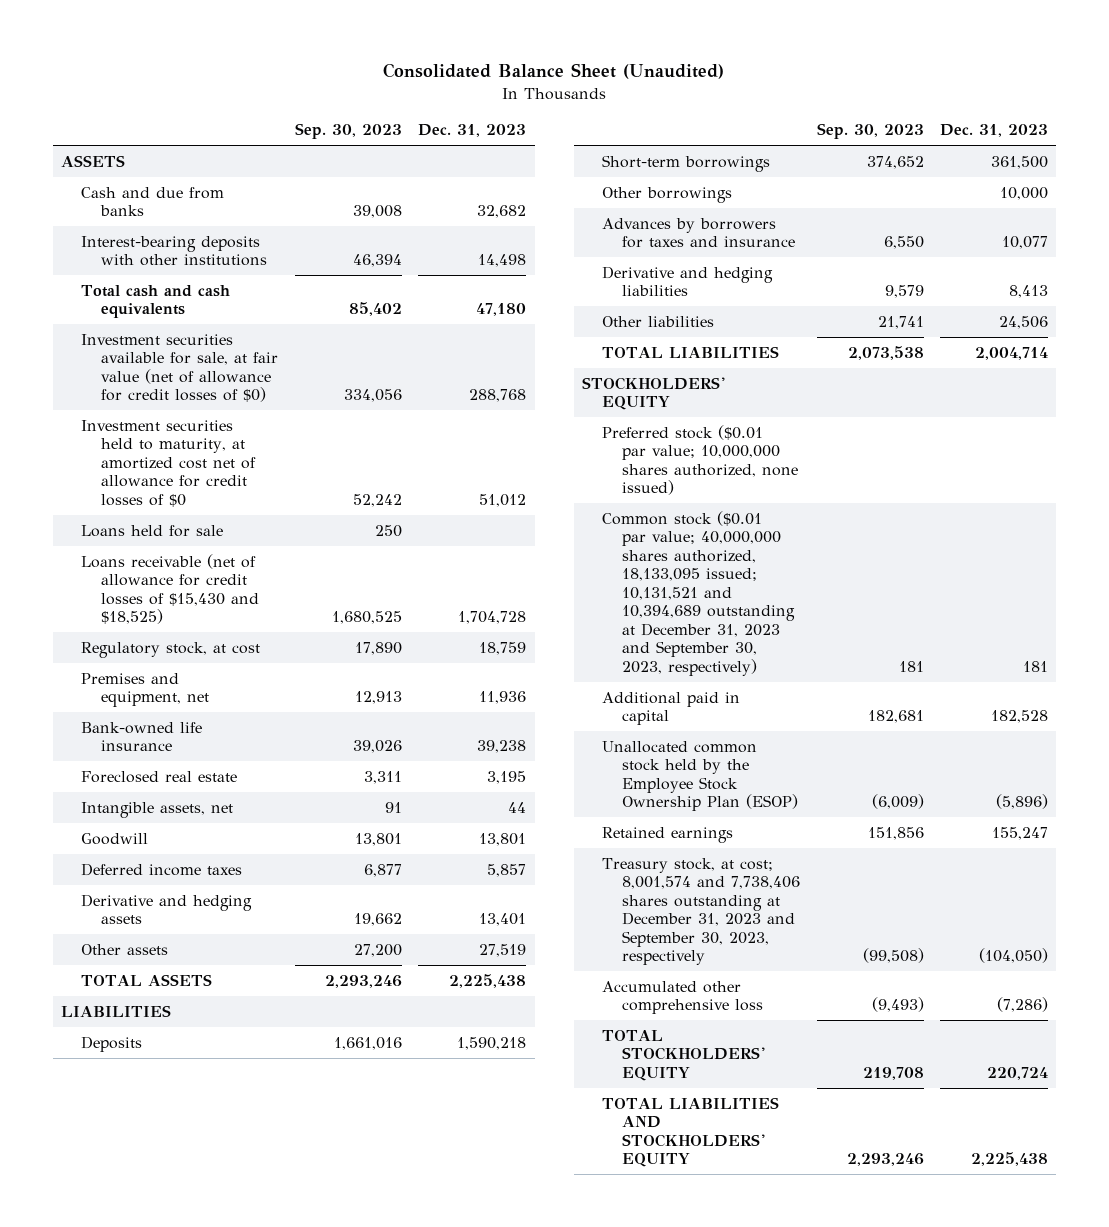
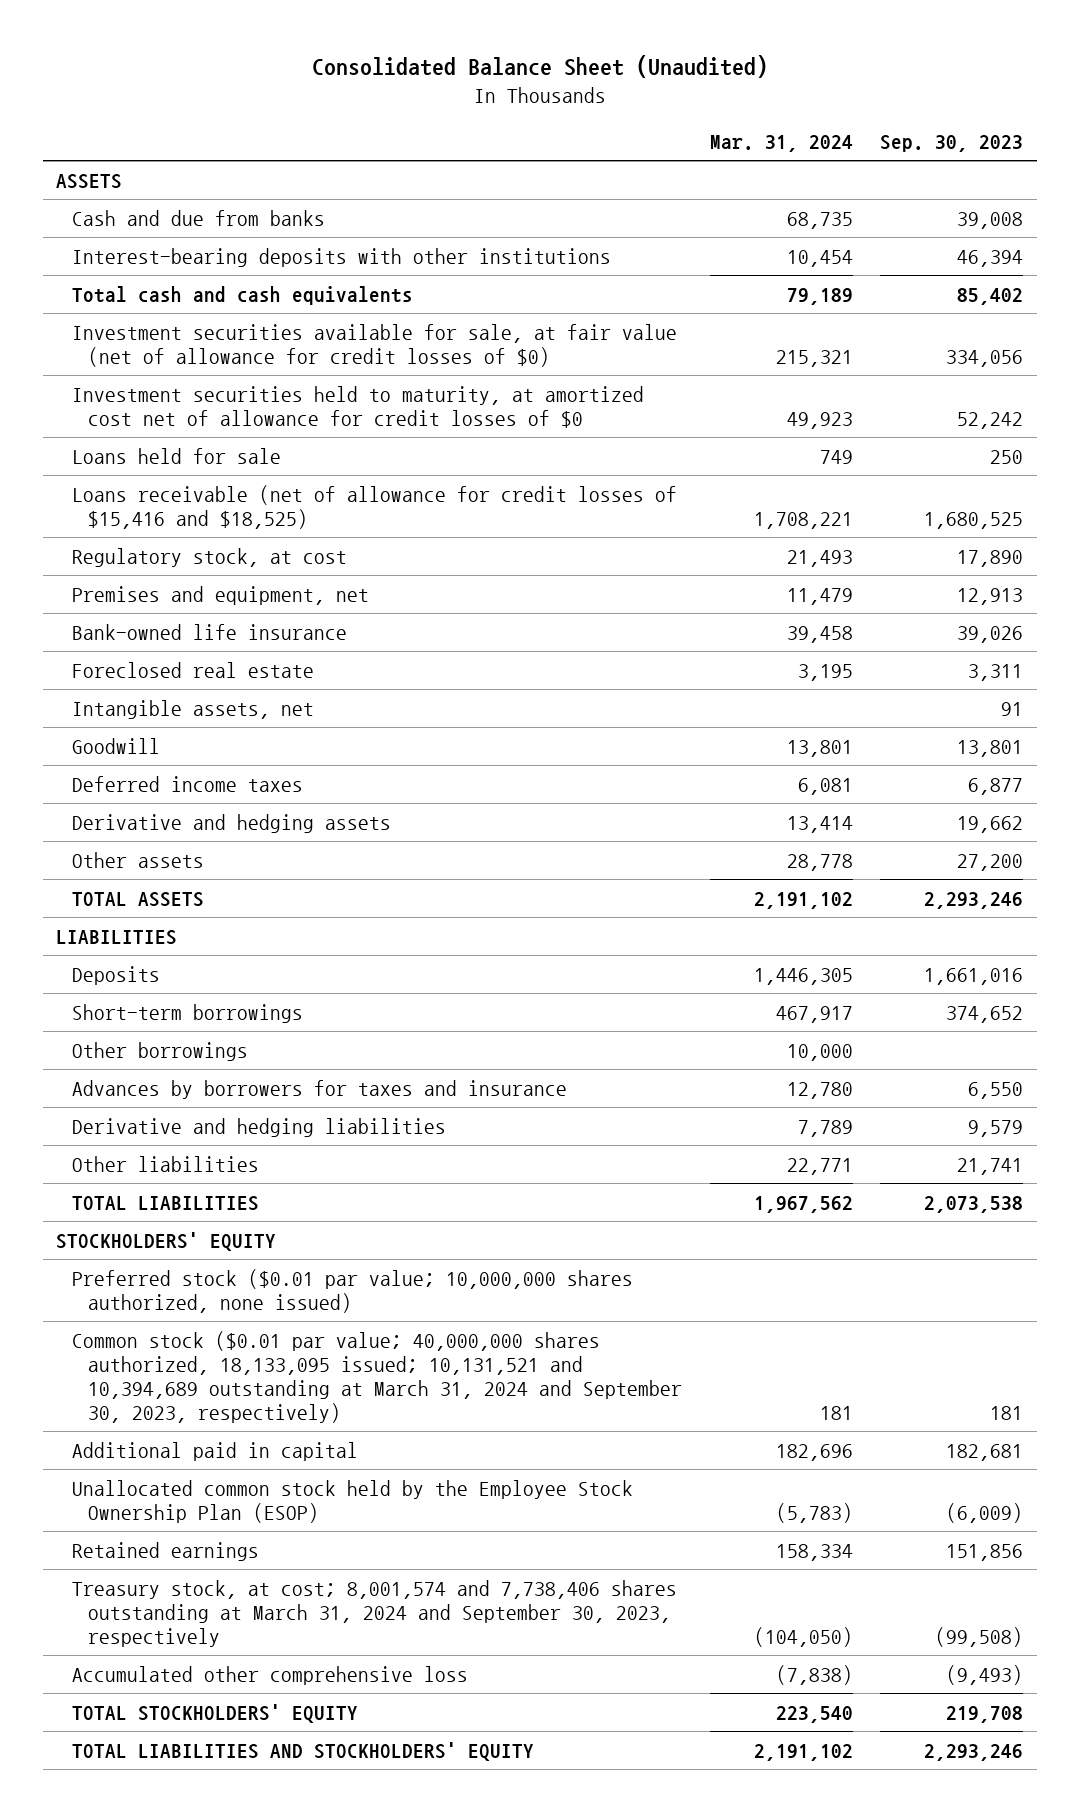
- | Sep. 30, 2023 | Dec. 31, 2023
+ | Mar. 31, 2024 | Sep. 30, 2023
- Loans receivable (net of allowance for credit losses of $15,430 and $18,525) | 1,680,525 | 1,704,728
+ Loans receivable (net of allowance for credit losses of $15,416 and $18,525) | 1,708,221 | 1,680,525
- Common stock ($0.01 par value; 40,000,000 shares authorized, 18,133,095 issued; 10,131,521 and 10,394,689 outstanding at December 31, 2023 and September 30, 2023, respectively) | 181 | 181
+ Common stock ($0.01 par value; 40,000,000 shares authorized, 18,133,095 issued; 10,131,521 and 10,394,689 outstanding at March 31, 2024 and September 30, 2023, respectively) | 181 | 181
- Treasury stock, at cost; 8,001,574 and 7,738,406 shares outstanding at December 31, 2023 and September 30, 2023, respectively | (99,508) | (104,050)
+ Treasury stock, at cost; 8,001,574 and 7,738,406 shares outstanding at March 31, 2024 and September 30, 2023, respectively | (104,050) | (99,508)

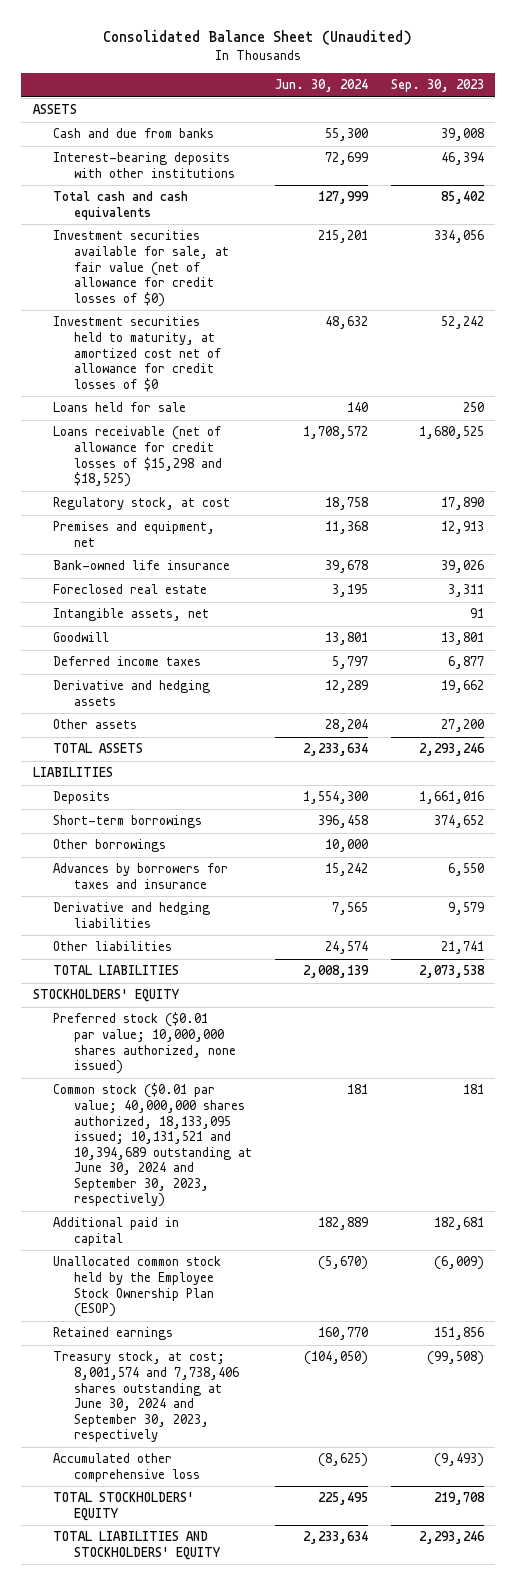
- | Mar. 31, 2024 | Sep. 30, 2023
+ | Jun. 30, 2024 | Sep. 30, 2023
- Loans receivable (net of allowance for credit losses of $15,416 and $18,525) | 1,708,221 | 1,680,525
+ Loans receivable (net of allowance for credit losses of $15,298 and $18,525) | 1,708,572 | 1,680,525
- Common stock ($0.01 par value; 40,000,000 shares authorized, 18,133,095 issued; 10,131,521 and 10,394,689 outstanding at March 31, 2024 and September 30, 2023, respectively) | 181 | 181
+ Common stock ($0.01 par value; 40,000,000 shares authorized, 18,133,095 issued; 10,131,521 and 10,394,689 outstanding at June 30, 2024 and September 30, 2023, respectively) | 181 | 181
- Treasury stock, at cost; 8,001,574 and 7,738,406 shares outstanding at March 31, 2024 and September 30, 2023, respectively | (104,050) | (99,508)
+ Treasury stock, at cost; 8,001,574 and 7,738,406 shares outstanding at June 30, 2024 and September 30, 2023, respectively | (104,050) | (99,508)

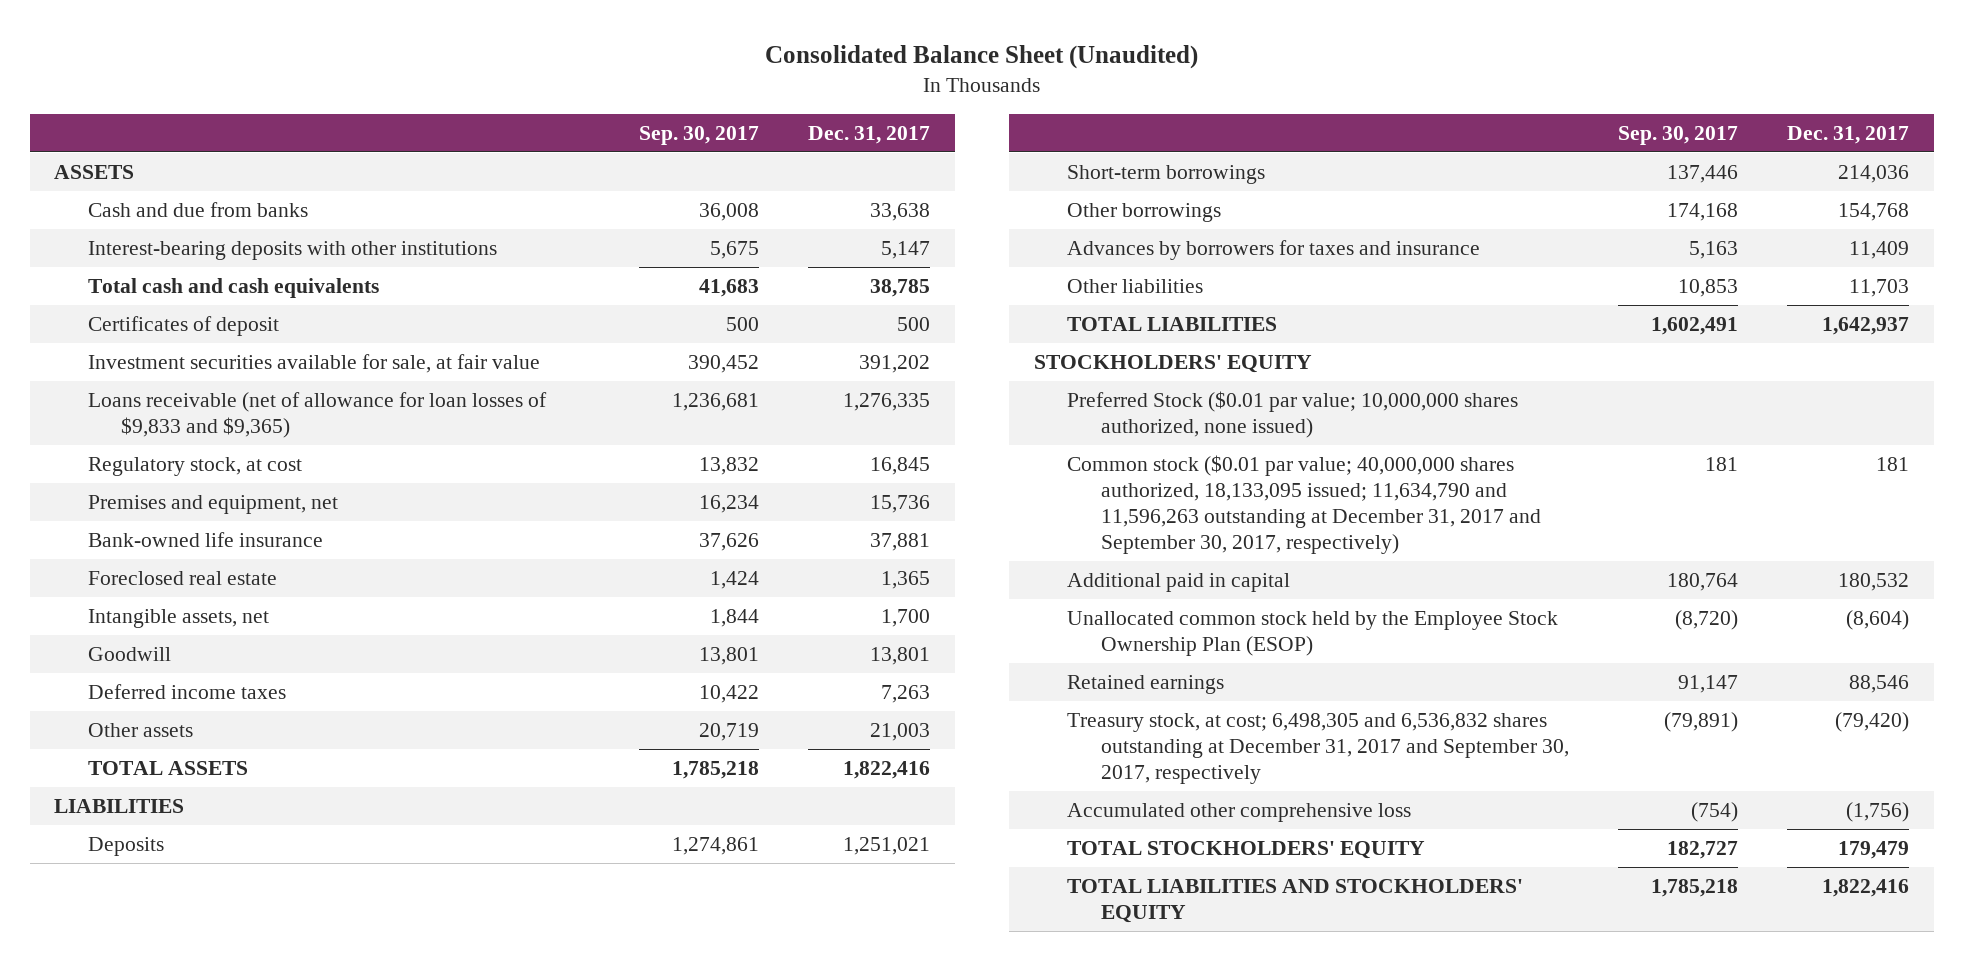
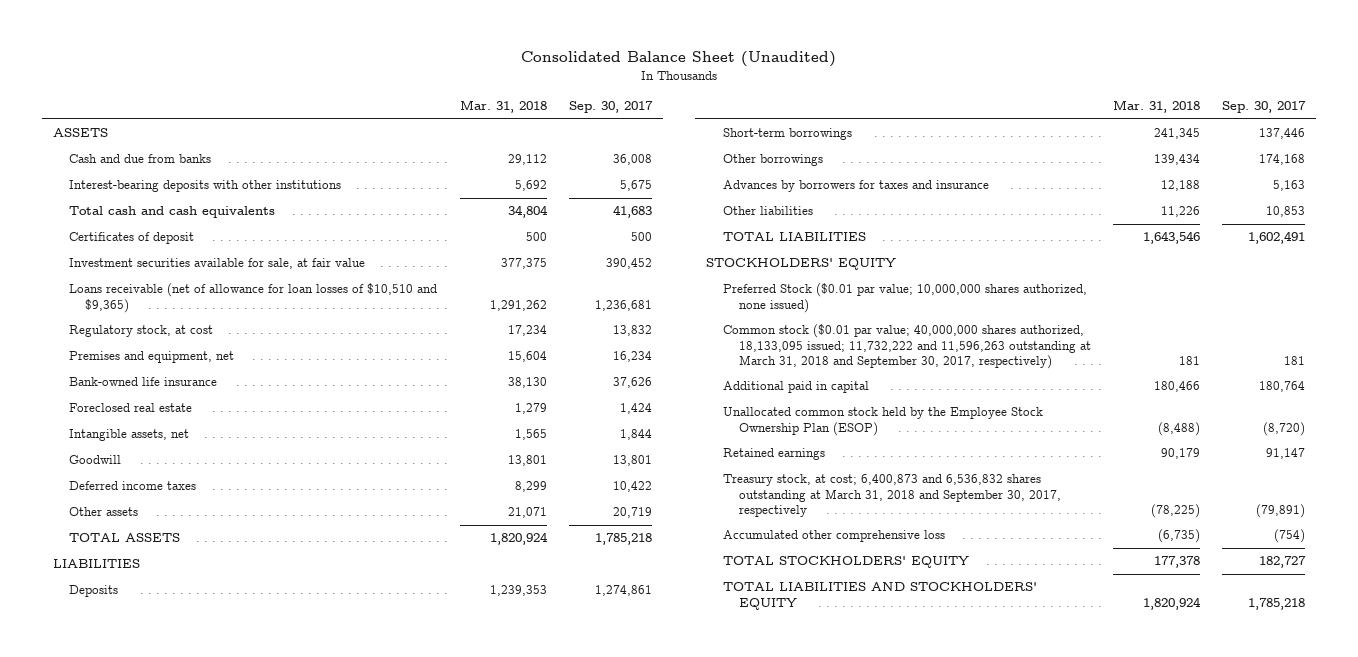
- | Sep. 30, 2017 | Dec. 31, 2017
+ | Mar. 31, 2018 | Sep. 30, 2017
- Loans receivable (net of allowance for loan losses of $9,833 and $9,365) | 1,236,681 | 1,276,335
+ Loans receivable (net of allowance for loan losses of $10,510 and $9,365) | 1,291,262 | 1,236,681
- Common stock ($0.01 par value; 40,000,000 shares authorized, 18,133,095 issued; 11,634,790 and 11,596,263 outstanding at December 31, 2017 and September 30, 2017, respectively) | 181 | 181
+ Common stock ($0.01 par value; 40,000,000 shares authorized, 18,133,095 issued; 11,732,222 and 11,596,263 outstanding at March 31, 2018 and September 30, 2017, respectively) | 181 | 181
- Treasury stock, at cost; 6,498,305 and 6,536,832 shares outstanding at December 31, 2017 and September 30, 2017, respectively | (79,891) | (79,420)
+ Treasury stock, at cost; 6,400,873 and 6,536,832 shares outstanding at March 31, 2018 and September 30, 2017, respectively | (78,225) | (79,891)

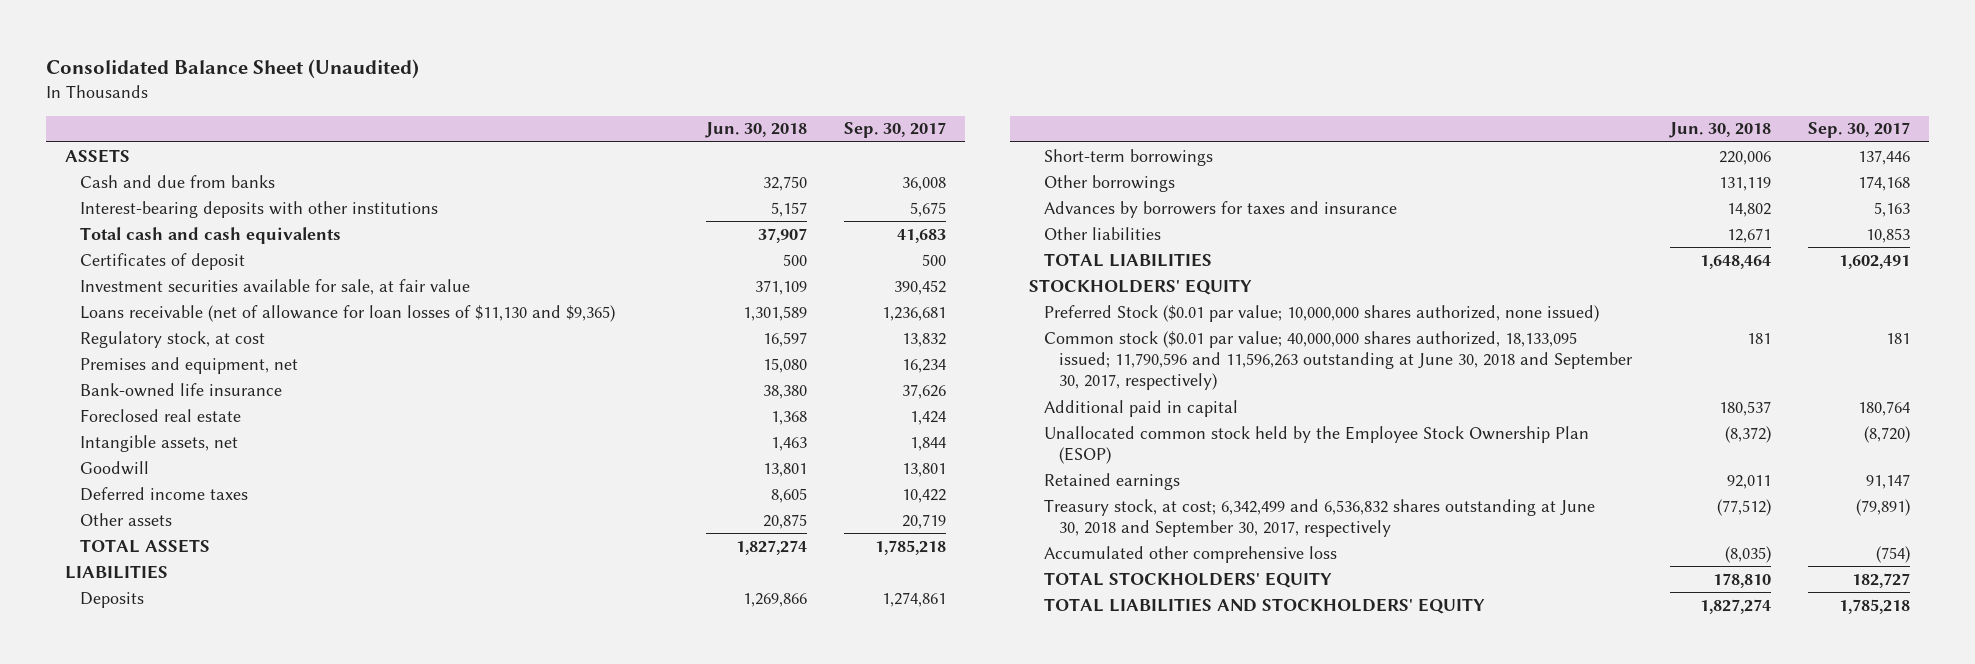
- | Mar. 31, 2018 | Sep. 30, 2017
+ | Jun. 30, 2018 | Sep. 30, 2017
- Loans receivable (net of allowance for loan losses of $10,510 and $9,365) | 1,291,262 | 1,236,681
+ Loans receivable (net of allowance for loan losses of $11,130 and $9,365) | 1,301,589 | 1,236,681
- Common stock ($0.01 par value; 40,000,000 shares authorized, 18,133,095 issued; 11,732,222 and 11,596,263 outstanding at March 31, 2018 and September 30, 2017, respectively) | 181 | 181
+ Common stock ($0.01 par value; 40,000,000 shares authorized, 18,133,095 issued; 11,790,596 and 11,596,263 outstanding at June 30, 2018 and September 30, 2017, respectively) | 181 | 181
- Treasury stock, at cost; 6,400,873 and 6,536,832 shares outstanding at March 31, 2018 and September 30, 2017, respectively | (78,225) | (79,891)
+ Treasury stock, at cost; 6,342,499 and 6,536,832 shares outstanding at June 30, 2018 and September 30, 2017, respectively | (77,512) | (79,891)

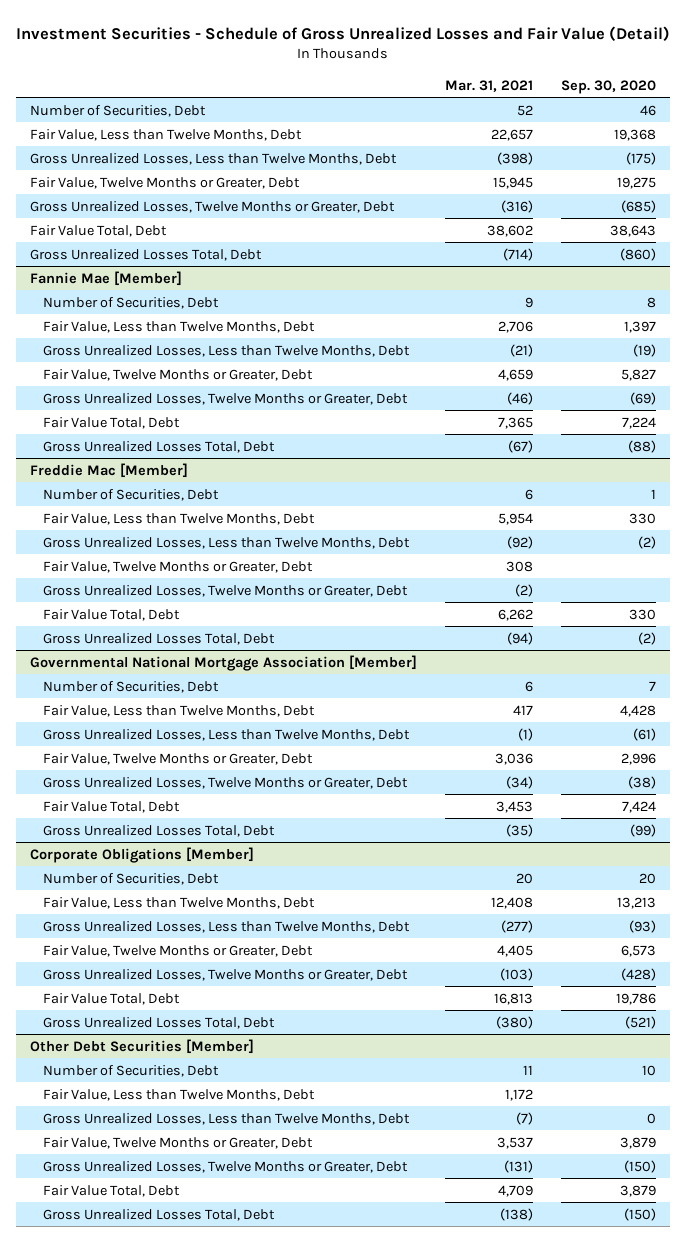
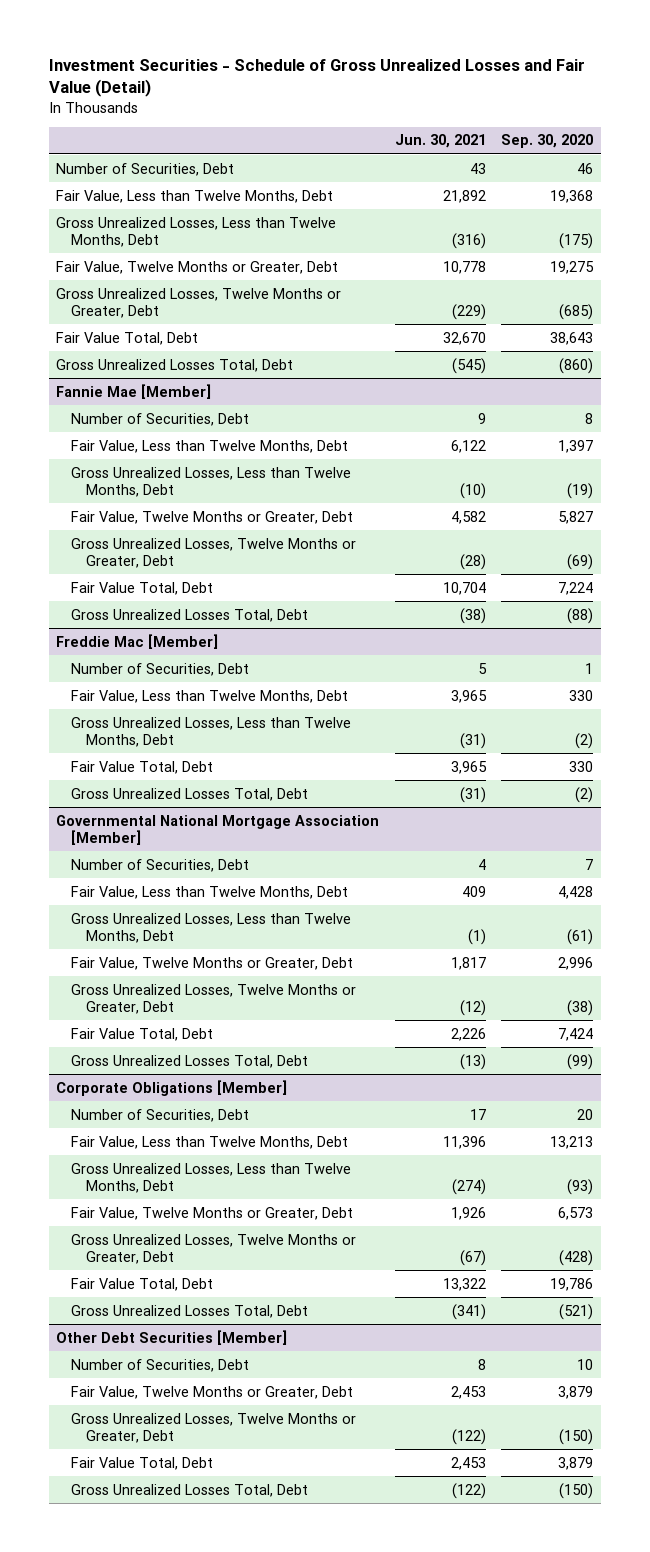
- | Mar. 31, 2021 | Sep. 30, 2020
+ | Jun. 30, 2021 | Sep. 30, 2020
@ Freddie Mac [Member]
- Fair Value, Twelve Months or Greater, Debt | 308 |
- Gross Unrealized Losses, Twelve Months or Greater, Debt | (2) |
@ Other Debt Securities [Member]
- Fair Value, Less than Twelve Months, Debt | 1,172 |
- Gross Unrealized Losses, Less than Twelve Months, Debt | (7) | 0

